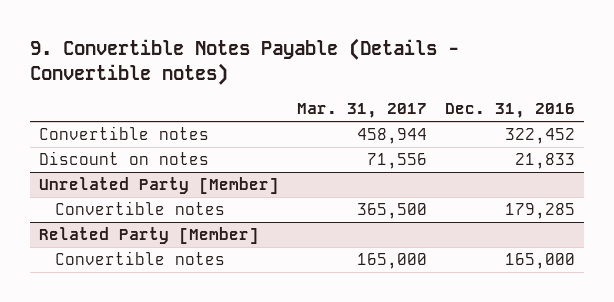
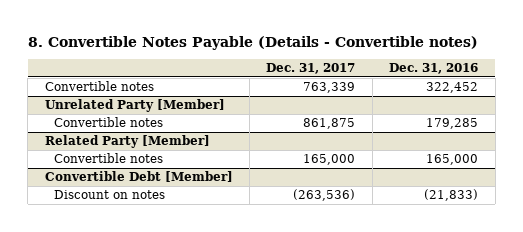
- 9. Convertible Notes Payable (Details - Convertible notes)
+ 8. Convertible Notes Payable (Details - Convertible notes)
- | Mar. 31, 2017 | Dec. 31, 2016
+ | Dec. 31, 2017 | Dec. 31, 2016
- Discount on notes | 71,556 | 21,833
+ Convertible Debt [Member]
+ Discount on notes | (263,536) | (21,833)

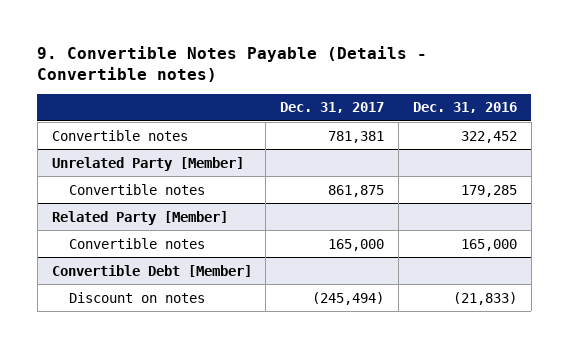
- 8. Convertible Notes Payable (Details - Convertible notes)
+ 9. Convertible Notes Payable (Details - Convertible notes)
- Convertible notes | 763,339 | 322,452
+ Convertible notes | 781,381 | 322,452
@ Convertible Debt [Member]
- Discount on notes | (263,536) | (21,833)
+ Discount on notes | (245,494) | (21,833)

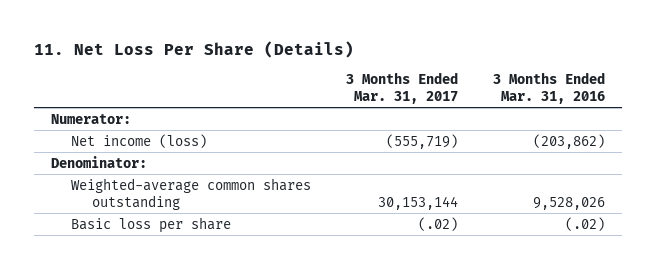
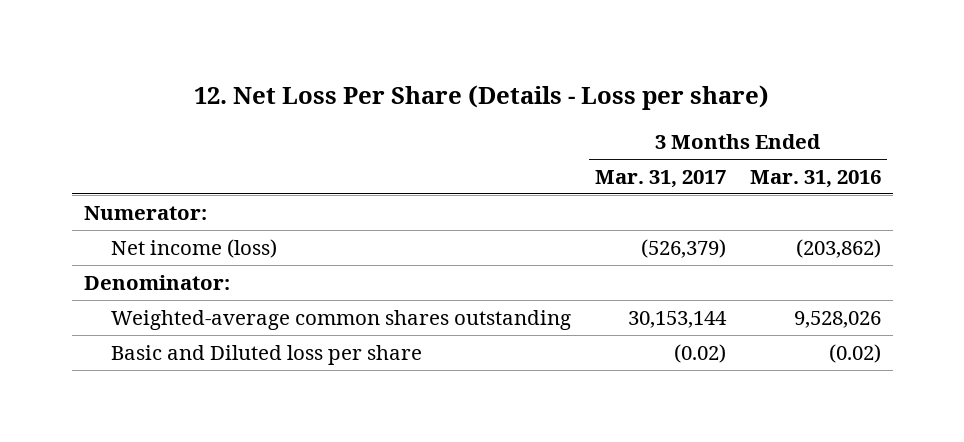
- 11. Net Loss Per Share (Details)
+ 12. Net Loss Per Share (Details - Loss per share)
- Net income (loss) | (555,719) | (203,862)
+ Net income (loss) | (526,379) | (203,862)
- Basic loss per share | (.02) | (.02)
+ Basic and Diluted loss per share | (0.02) | (0.02)

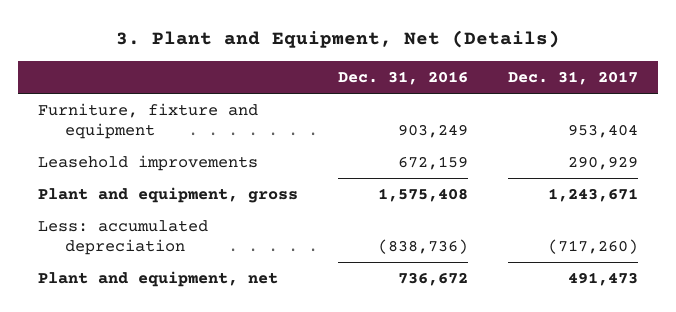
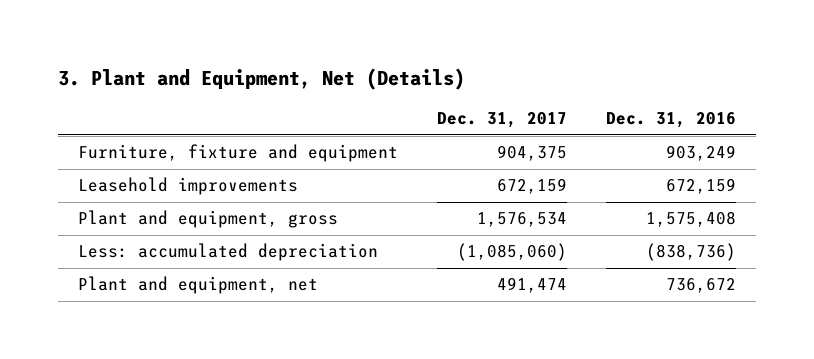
- | Dec. 31, 2016 | Dec. 31, 2017
+ | Dec. 31, 2017 | Dec. 31, 2016
- Furniture, fixture and equipment | 903,249 | 953,404
- Leasehold improvements | 672,159 | 290,929
- Plant and equipment, gross | 1,575,408 | 1,243,671
- Less: accumulated depreciation | (838,736) | (717,260)
- Plant and equipment, net | 736,672 | 491,473
+ Furniture, fixture and equipment | 904,375 | 903,249
+ Leasehold improvements | 672,159 | 672,159
+ Plant and equipment, gross | 1,576,534 | 1,575,408
+ Less: accumulated depreciation | (1,085,060) | (838,736)
+ Plant and equipment, net | 491,474 | 736,672

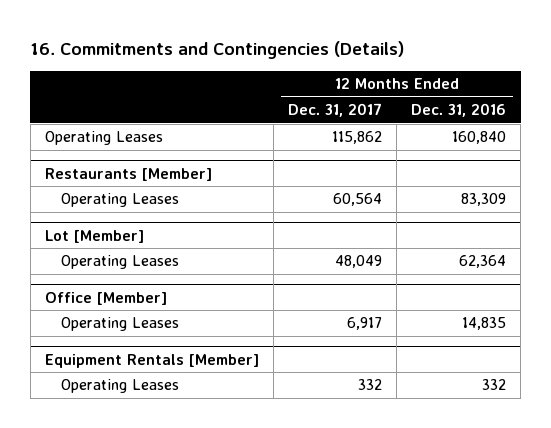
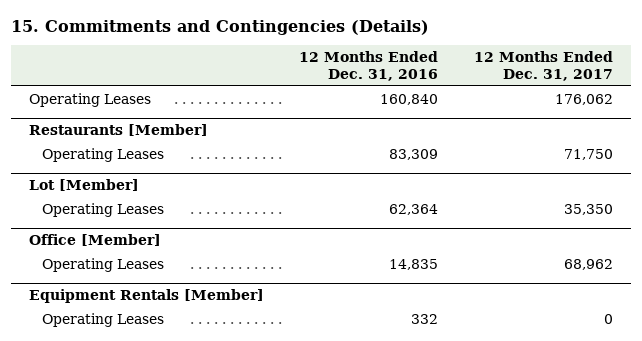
- 16. Commitments and Contingencies (Details)
+ 15. Commitments and Contingencies (Details)
- | 12 Months Ended Dec. 31, 2017 | 12 Months Ended Dec. 31, 2016
+ | 12 Months Ended Dec. 31, 2016 | 12 Months Ended Dec. 31, 2017
- Operating Leases | 115,862 | 160,840
+ Operating Leases | 160,840 | 176,062
@ Restaurants [Member]
- Operating Leases | 60,564 | 83,309
+ Operating Leases | 83,309 | 71,750
@ Lot [Member]
- Operating Leases | 48,049 | 62,364
+ Operating Leases | 62,364 | 35,350
@ Office [Member]
- Operating Leases | 6,917 | 14,835
+ Operating Leases | 14,835 | 68,962
@ Equipment Rentals [Member]
- Operating Leases | 332 | 332
+ Operating Leases | 332 | 0

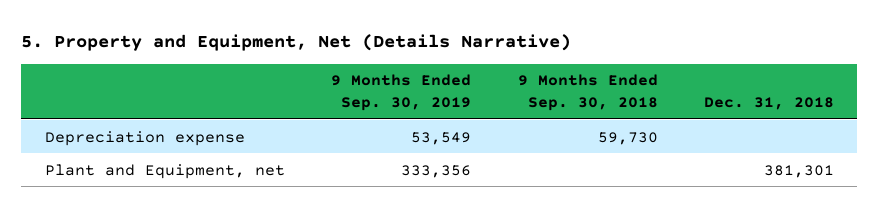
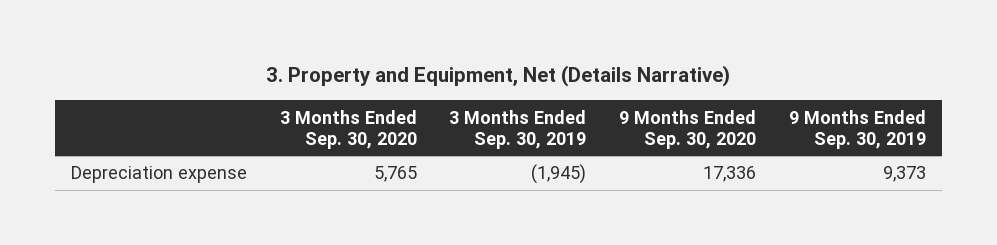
- 5. Property and Equipment, Net (Details Narrative)
+ 3. Property and Equipment, Net (Details Narrative)
- | 9 Months Ended Sep. 30, 2019 | 9 Months Ended Sep. 30, 2018 | Dec. 31, 2018
+ | 3 Months Ended Sep. 30, 2020 | 3 Months Ended Sep. 30, 2019 | 9 Months Ended Sep. 30, 2020 | 9 Months Ended Sep. 30, 2019
- Depreciation expense | 53,549 | 59,730 |
- Plant and Equipment, net | 333,356 | | 381,301
+ Depreciation expense | 5,765 | (1,945) | 17,336 | 9,373

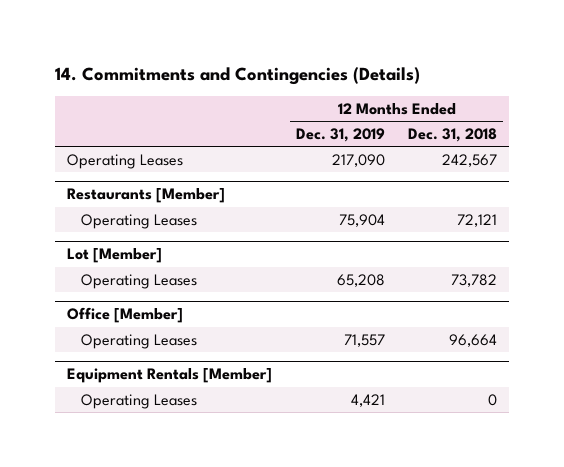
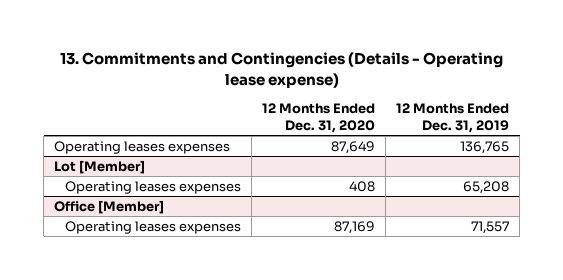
- 14. Commitments and Contingencies (Details)
+ 13. Commitments and Contingencies (Details - Operating lease expense)
- | 12 Months Ended Dec. 31, 2019 | 12 Months Ended Dec. 31, 2018
+ | 12 Months Ended Dec. 31, 2020 | 12 Months Ended Dec. 31, 2019
- Operating Leases | 217,090 | 242,567
- Restaurants [Member]
- Operating Leases | 75,904 | 72,121
+ Operating leases expenses | 87,649 | 136,765
@ Lot [Member]
- Operating Leases | 65,208 | 73,782
+ Operating leases expenses | 408 | 65,208
@ Office [Member]
- Operating Leases | 71,557 | 96,664
- Equipment Rentals [Member]
- Operating Leases | 4,421 | 0
@ Office [Member]
+ Operating leases expenses | 87,169 | 71,557

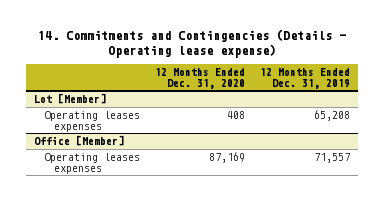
- 13. Commitments and Contingencies (Details - Operating lease expense)
+ 14. Commitments and Contingencies (Details - Operating lease expense)
- Operating leases expenses | 87,649 | 136,765

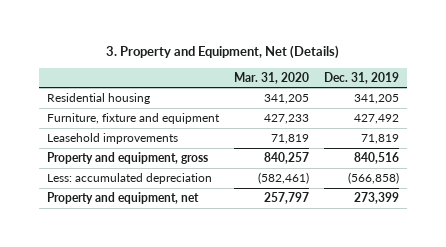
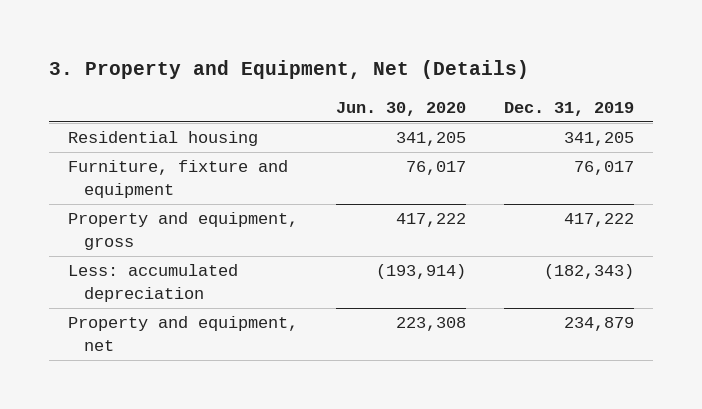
- | Mar. 31, 2020 | Dec. 31, 2019
+ | Jun. 30, 2020 | Dec. 31, 2019
- Furniture, fixture and equipment | 427,233 | 427,492
- Leasehold improvements | 71,819 | 71,819
- Property and equipment, gross | 840,257 | 840,516
- Less: accumulated depreciation | (582,461) | (566,858)
- Property and equipment, net | 257,797 | 273,399
+ Furniture, fixture and equipment | 76,017 | 76,017
+ Property and equipment, gross | 417,222 | 417,222
+ Less: accumulated depreciation | (193,914) | (182,343)
+ Property and equipment, net | 223,308 | 234,879

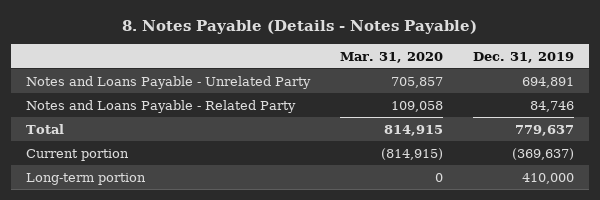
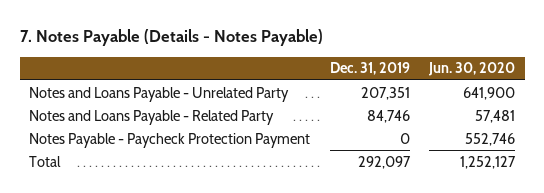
- 8. Notes Payable (Details - Notes Payable)
+ 7. Notes Payable (Details - Notes Payable)
- | Mar. 31, 2020 | Dec. 31, 2019
+ | Dec. 31, 2019 | Jun. 30, 2020
- Notes and Loans Payable - Unrelated Party | 705,857 | 694,891
+ Notes and Loans Payable - Unrelated Party | 207,351 | 641,900
- Total | 814,915 | 779,637
- Current portion | (814,915) | (369,637)
- Long-term portion | 0 | 410,000
+ Notes Payable - Paycheck Protection Payment | 0 | 552,746
+ Total | 292,097 | 1,252,127

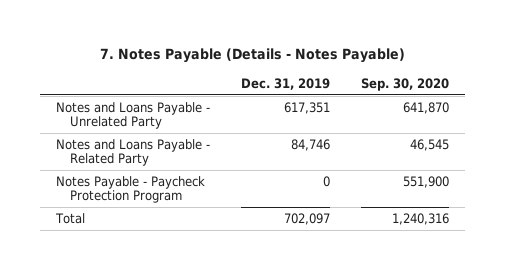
- | Dec. 31, 2019 | Jun. 30, 2020
+ | Dec. 31, 2019 | Sep. 30, 2020
- Notes and Loans Payable - Unrelated Party | 207,351 | 641,900
+ Notes and Loans Payable - Unrelated Party | 617,351 | 641,870
- Notes Payable - Paycheck Protection Payment | 0 | 552,746
- Total | 292,097 | 1,252,127
+ Notes Payable - Paycheck Protection Program | 0 | 551,900
+ Total | 702,097 | 1,240,316

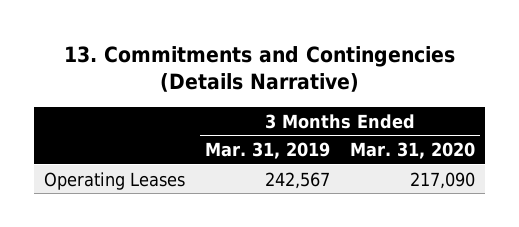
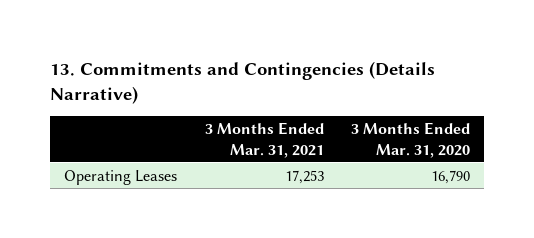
- | 3 Months Ended Mar. 31, 2019 | 3 Months Ended Mar. 31, 2020
+ | 3 Months Ended Mar. 31, 2021 | 3 Months Ended Mar. 31, 2020
- Operating Leases | 242,567 | 217,090
+ Operating Leases | 17,253 | 16,790

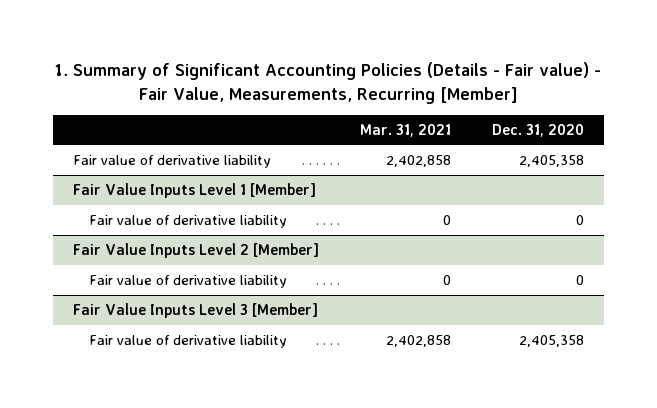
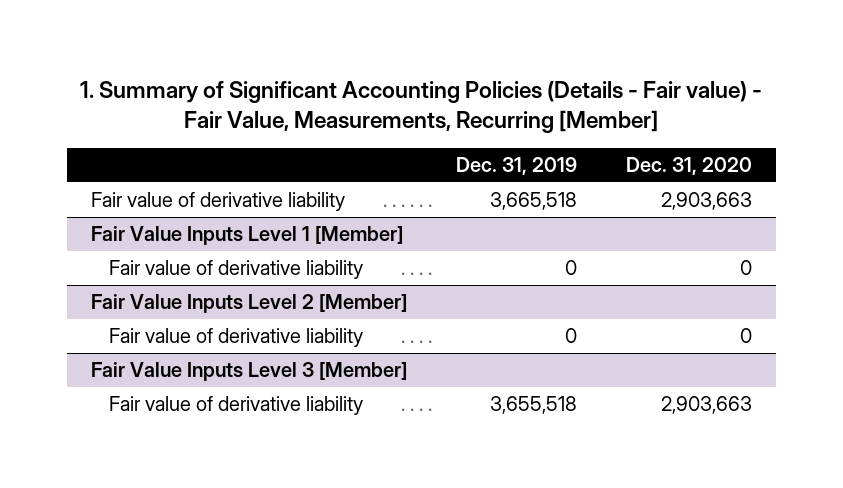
- | Mar. 31, 2021 | Dec. 31, 2020
+ | Dec. 31, 2019 | Dec. 31, 2020
- Fair value of derivative liability | 2,402,858 | 2,405,358
+ Fair value of derivative liability | 3,665,518 | 2,903,663
@ Fair Value Inputs Level 3 [Member]
- Fair value of derivative liability | 2,402,858 | 2,405,358
+ Fair value of derivative liability | 3,655,518 | 2,903,663

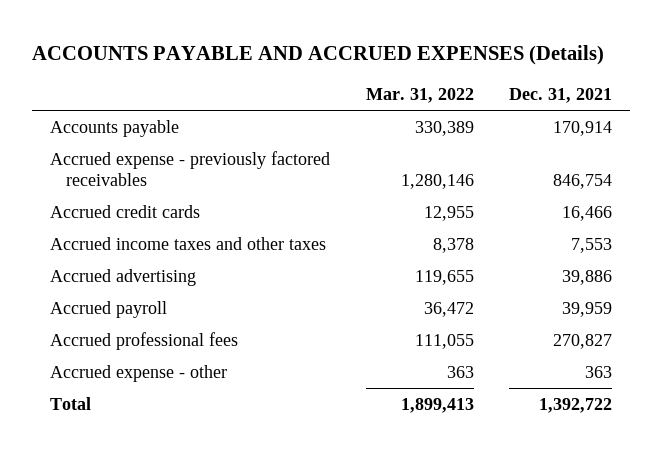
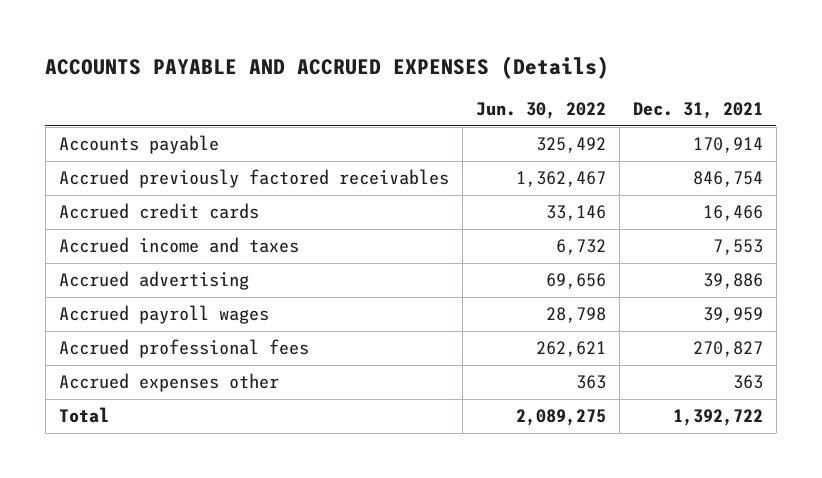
- | Mar. 31, 2022 | Dec. 31, 2021
+ | Jun. 30, 2022 | Dec. 31, 2021
- Accrued expense - previously factored receivables | 1,280,146 | 846,754
+ Accrued previously factored receivables | 1,362,467 | 846,754
- Accrued income taxes and other taxes | 8,378 | 7,553
+ Accrued income and taxes | 6,732 | 7,553
- Accrued payroll | 36,472 | 39,959
+ Accrued payroll wages | 28,798 | 39,959
- Accrued expense - other | 363 | 363
+ Accrued expenses other | 363 | 363

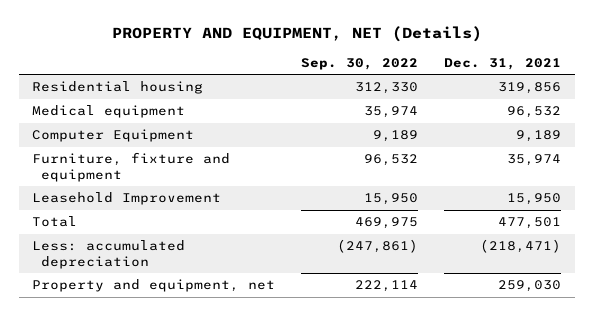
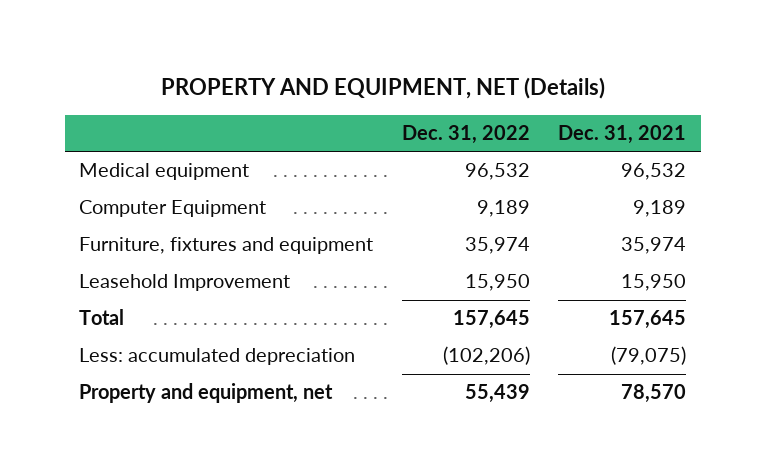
- | Sep. 30, 2022 | Dec. 31, 2021
+ | Dec. 31, 2022 | Dec. 31, 2021
- Residential housing | 312,330 | 319,856
- Furniture, fixture and equipment | 96,532 | 35,974
+ Furniture, fixtures and equipment | 35,974 | 35,974
- Total | 469,975 | 477,501
- Less: accumulated depreciation | (247,861) | (218,471)
- Property and equipment, net | 222,114 | 259,030
+ Total | 157,645 | 157,645
+ Less: accumulated depreciation | (102,206) | (79,075)
+ Property and equipment, net | 55,439 | 78,570

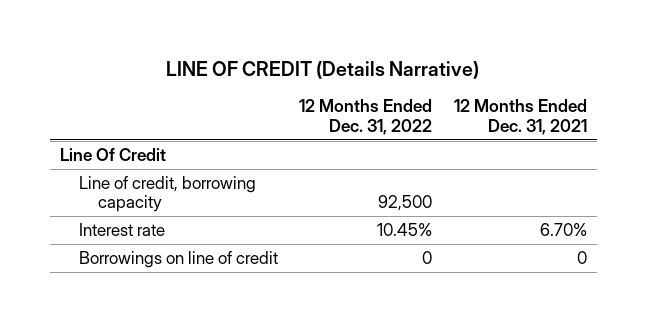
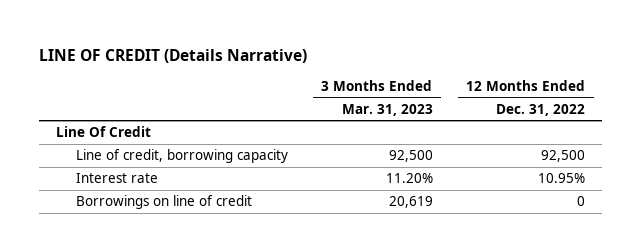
- | 12 Months Ended Dec. 31, 2022 | 12 Months Ended Dec. 31, 2021
+ | 3 Months Ended Mar. 31, 2023 | 12 Months Ended Dec. 31, 2022
- Interest rate | 10.45% | 6.70%
+ Interest rate | 11.20% | 10.95%

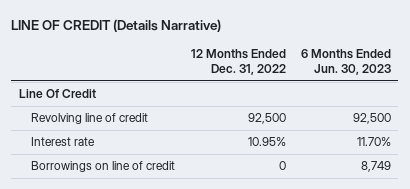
- | 3 Months Ended Mar. 31, 2023 | 12 Months Ended Dec. 31, 2022
+ | 12 Months Ended Dec. 31, 2022 | 6 Months Ended Jun. 30, 2023
- Line of credit, borrowing capacity | 92,500 | 92,500
+ Revolving line of credit | 92,500 | 92,500

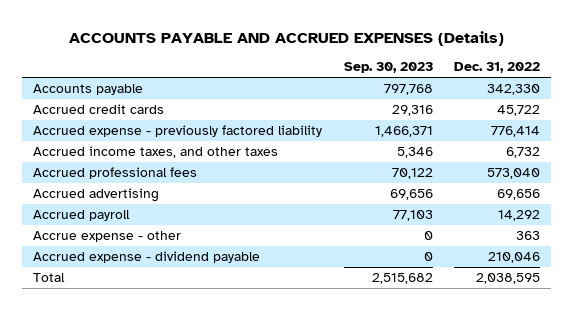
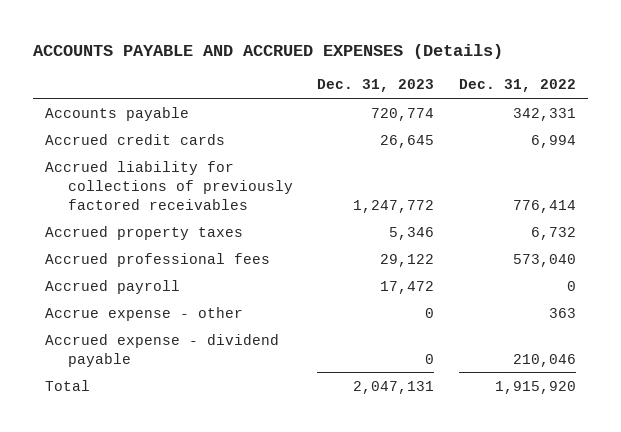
- | Sep. 30, 2023 | Dec. 31, 2022
+ | Dec. 31, 2023 | Dec. 31, 2022
- Accounts payable | 797,768 | 342,330
- Accrued credit cards | 29,316 | 45,722
- Accrued expense - previously factored liability | 1,466,371 | 776,414
- Accrued income taxes, and other taxes | 5,346 | 6,732
+ Accounts payable | 720,774 | 342,331
+ Accrued credit cards | 26,645 | 6,994
+ Accrued liability for collections of previously factored receivables | 1,247,772 | 776,414
+ Accrued property taxes | 5,346 | 6,732
- Accrued advertising | 69,656 | 69,656
- Accrued payroll | 77,103 | 14,292
+ Accrued payroll | 17,472 | 0
- Total | 2,515,682 | 2,038,595
+ Total | 2,047,131 | 1,915,920

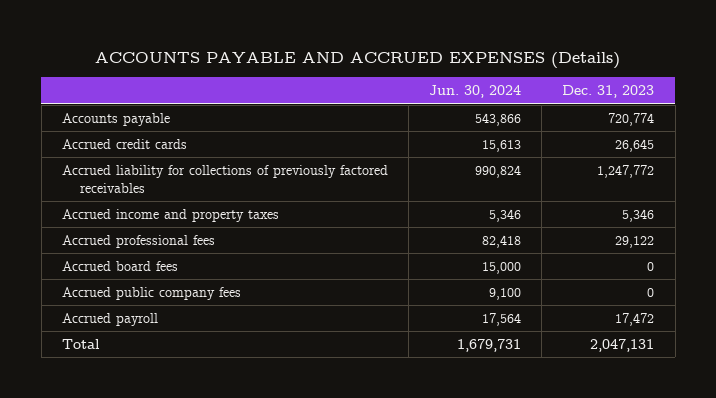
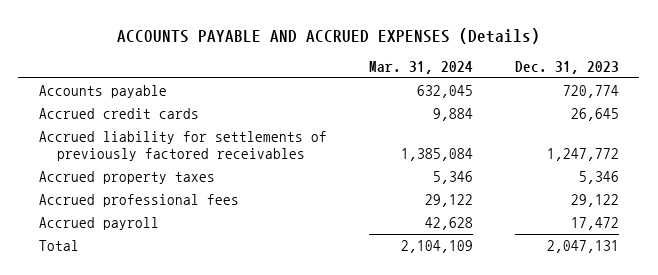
- | Jun. 30, 2024 | Dec. 31, 2023
+ | Mar. 31, 2024 | Dec. 31, 2023
- Accrued liability for collections of previously factored receivables | 990,824 | 1,247,772
- Accrued income and property taxes | 5,346 | 5,346
+ Accrued liability for settlements of previously factored receivables | 1,385,084 | 1,247,772
+ Accrued property taxes | 5,346 | 5,346
- Accrued board fees | 15,000 | 0
- Accrued public company fees | 9,100 | 0

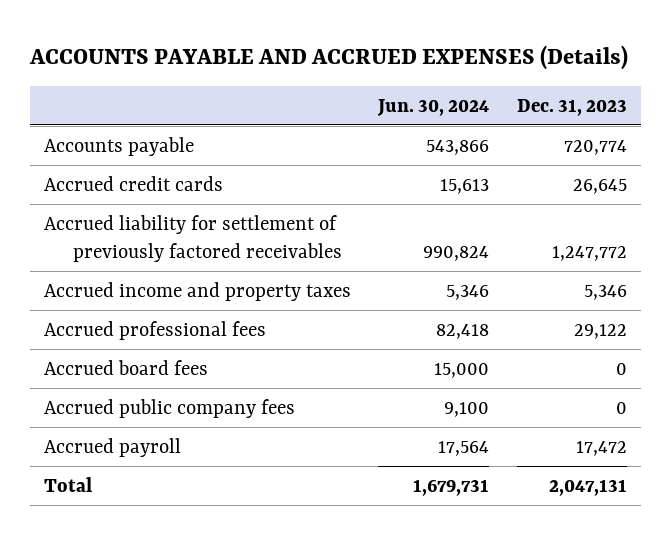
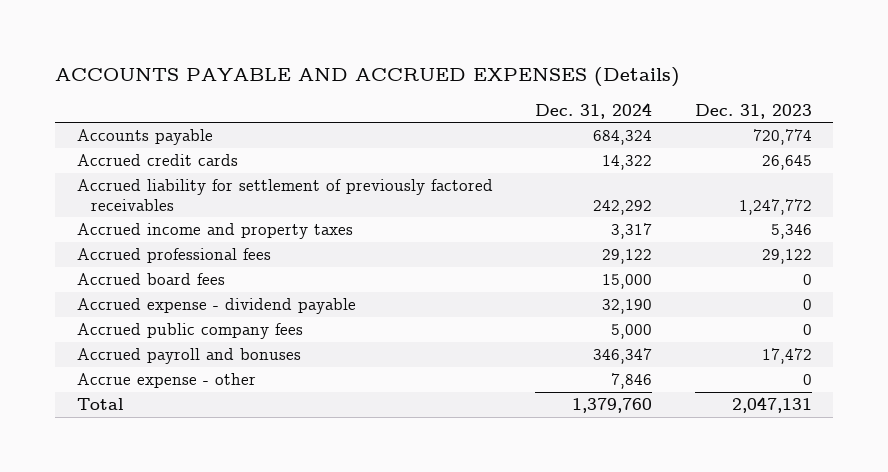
- | Jun. 30, 2024 | Dec. 31, 2023
+ | Dec. 31, 2024 | Dec. 31, 2023
+ Accrued expense - dividend payable | 32,190 | 0
- Accrued payroll | 17,564 | 17,472
+ Accrued payroll and bonuses | 346,347 | 17,472
+ Accrue expense - other | 7,846 | 0

